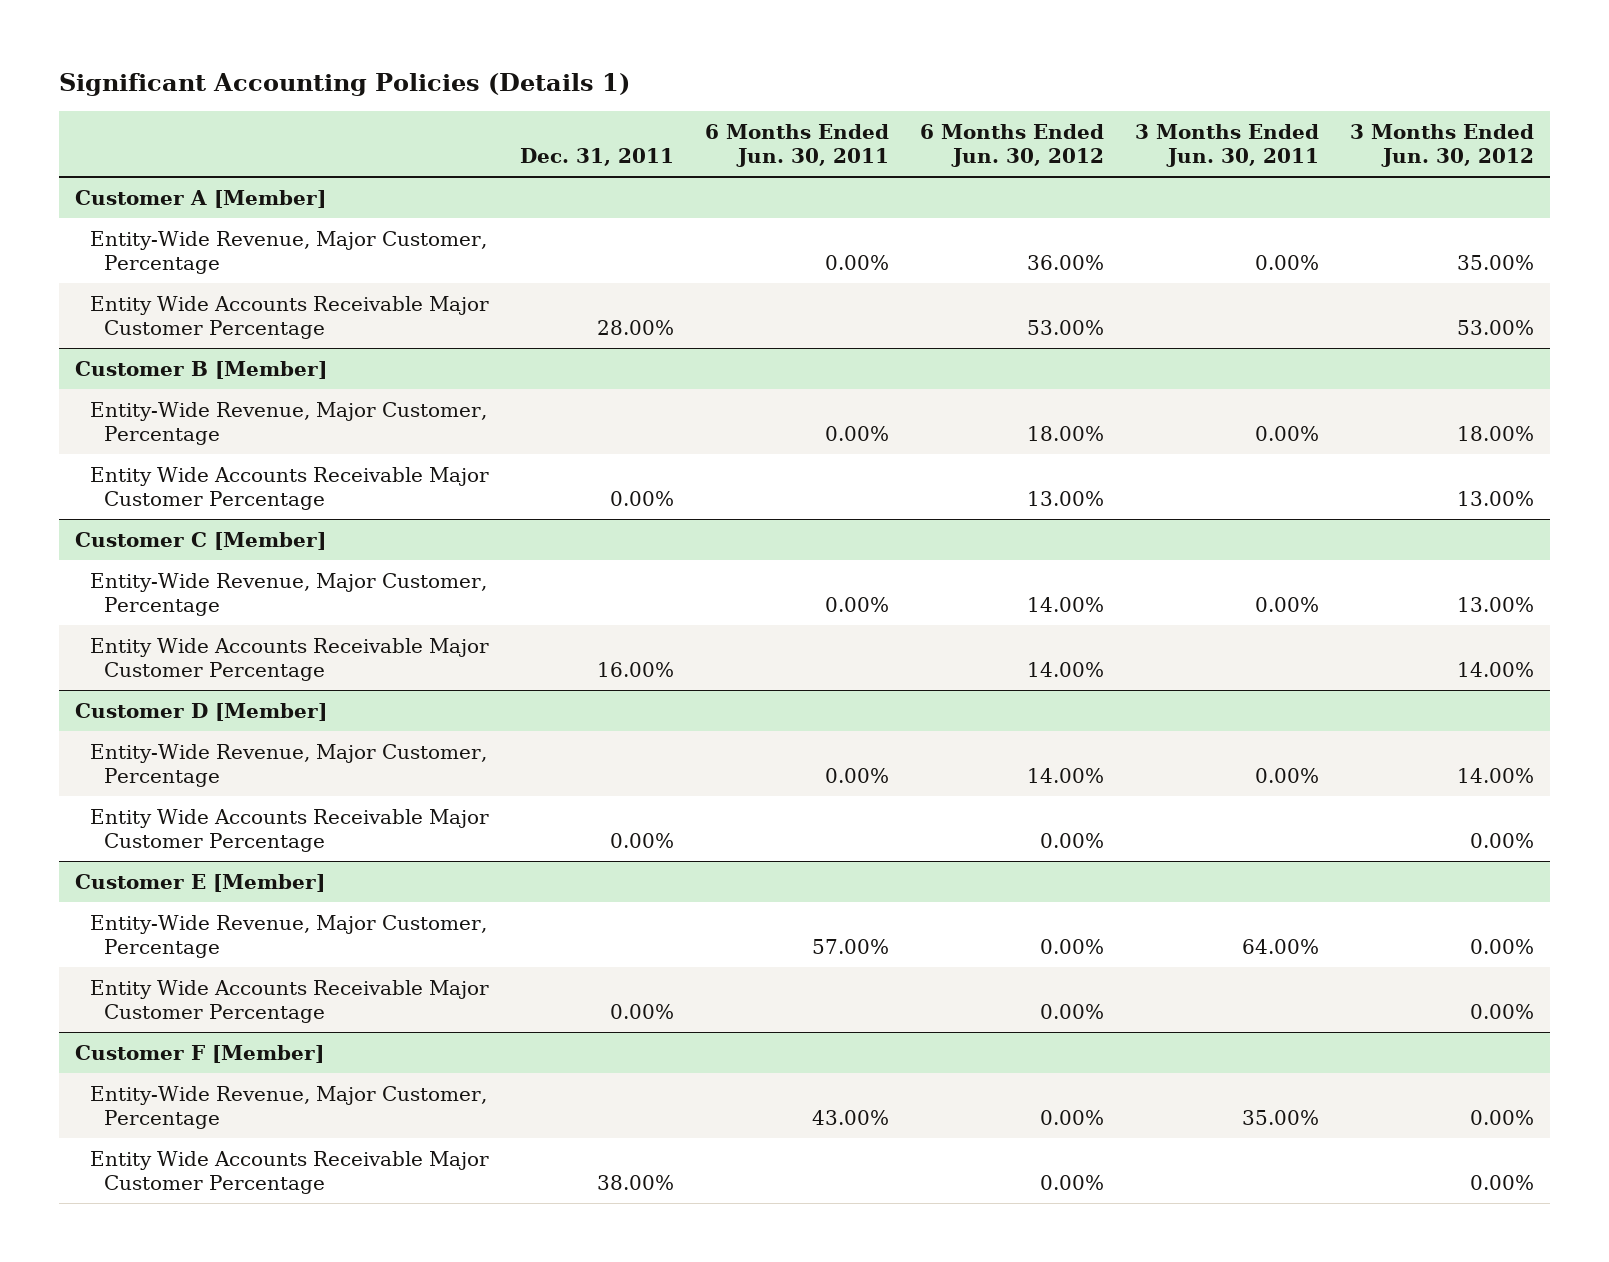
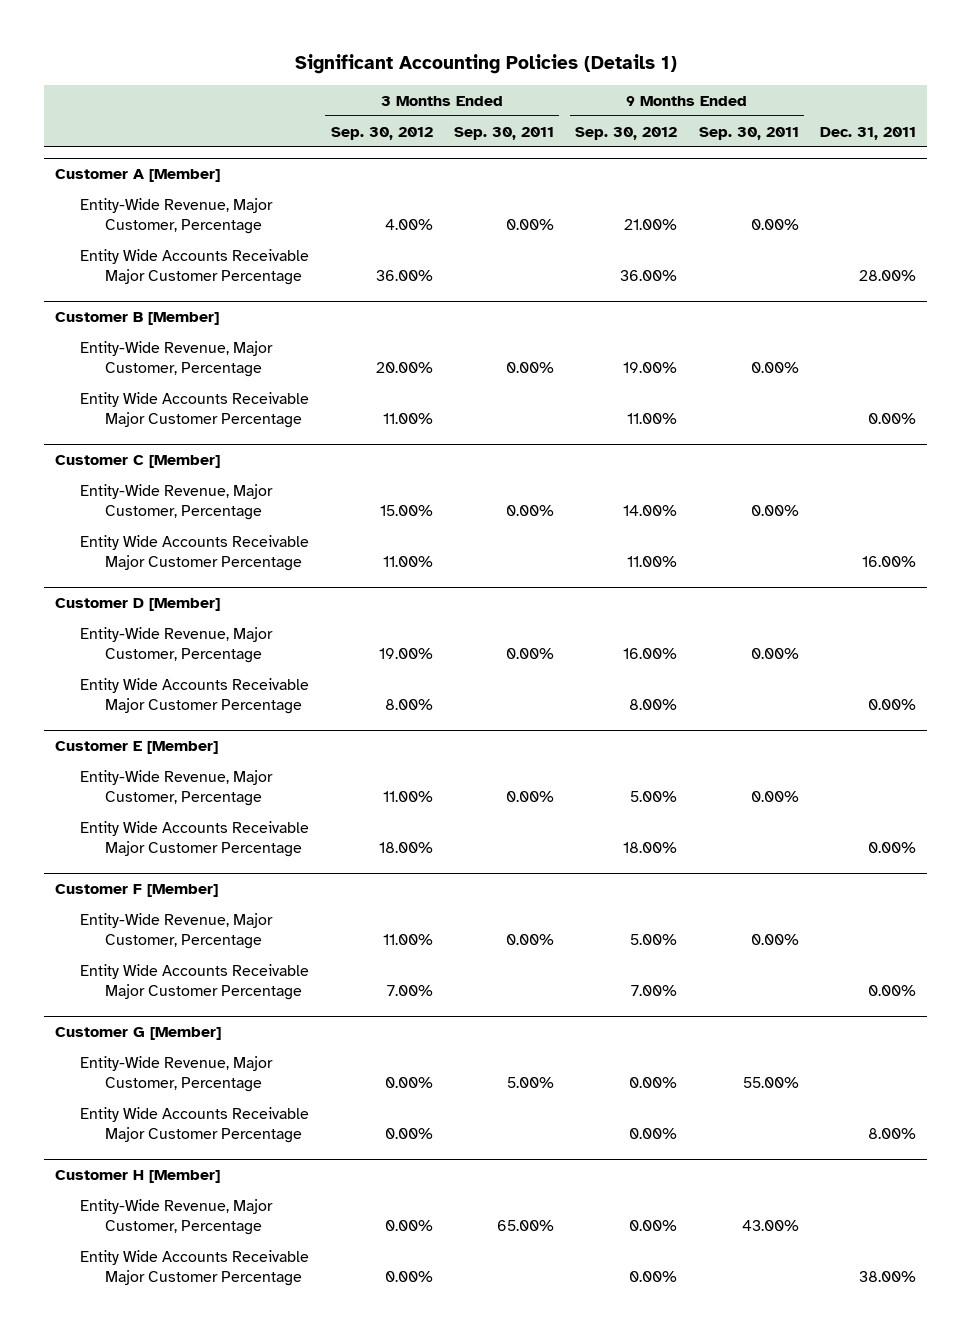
- | Dec. 31, 2011 | 6 Months Ended Jun. 30, 2011 | 6 Months Ended Jun. 30, 2012 | 3 Months Ended Jun. 30, 2011 | 3 Months Ended Jun. 30, 2012
+ | 3 Months Ended Sep. 30, 2012 | 3 Months Ended Sep. 30, 2011 | 9 Months Ended Sep. 30, 2012 | 9 Months Ended Sep. 30, 2011 | Dec. 31, 2011
@ Customer F [Member]
- Entity Wide Accounts Receivable Major Customer Percentage | 38.00% | | 0.00% | | 0.00%
+ Entity Wide Accounts Receivable Major Customer Percentage | 7.00% | | 7.00% | | 0.00%
+ Customer G [Member]
+ Entity-Wide Revenue, Major Customer, Percentage | 0.00% | 5.00% | 0.00% | 55.00% |
+ Entity Wide Accounts Receivable Major Customer Percentage | 0.00% | | 0.00% | | 8.00%
+ Customer H [Member]
+ Entity-Wide Revenue, Major Customer, Percentage | 0.00% | 65.00% | 0.00% | 43.00% |
+ Entity Wide Accounts Receivable Major Customer Percentage | 0.00% | | 0.00% | | 38.00%

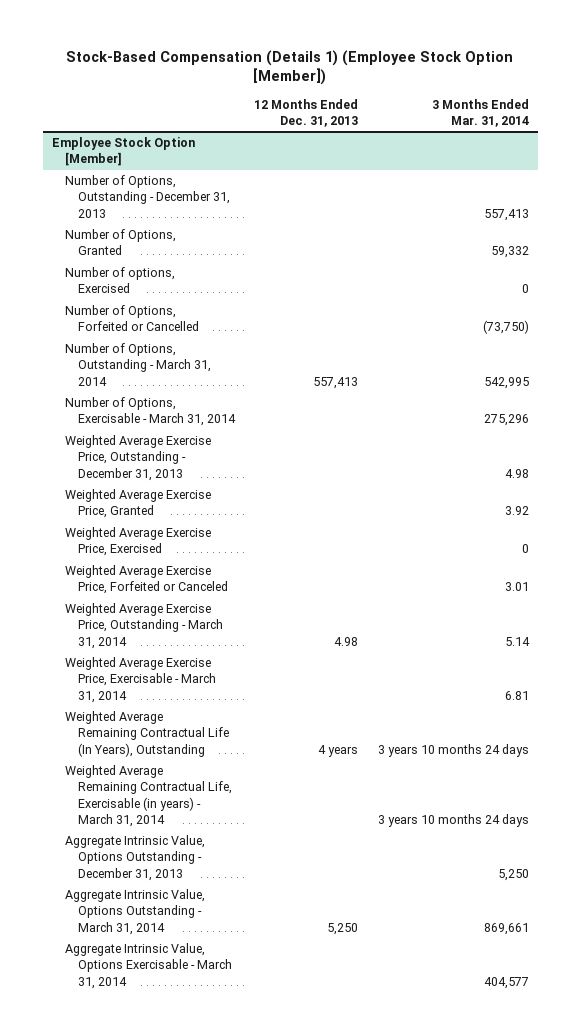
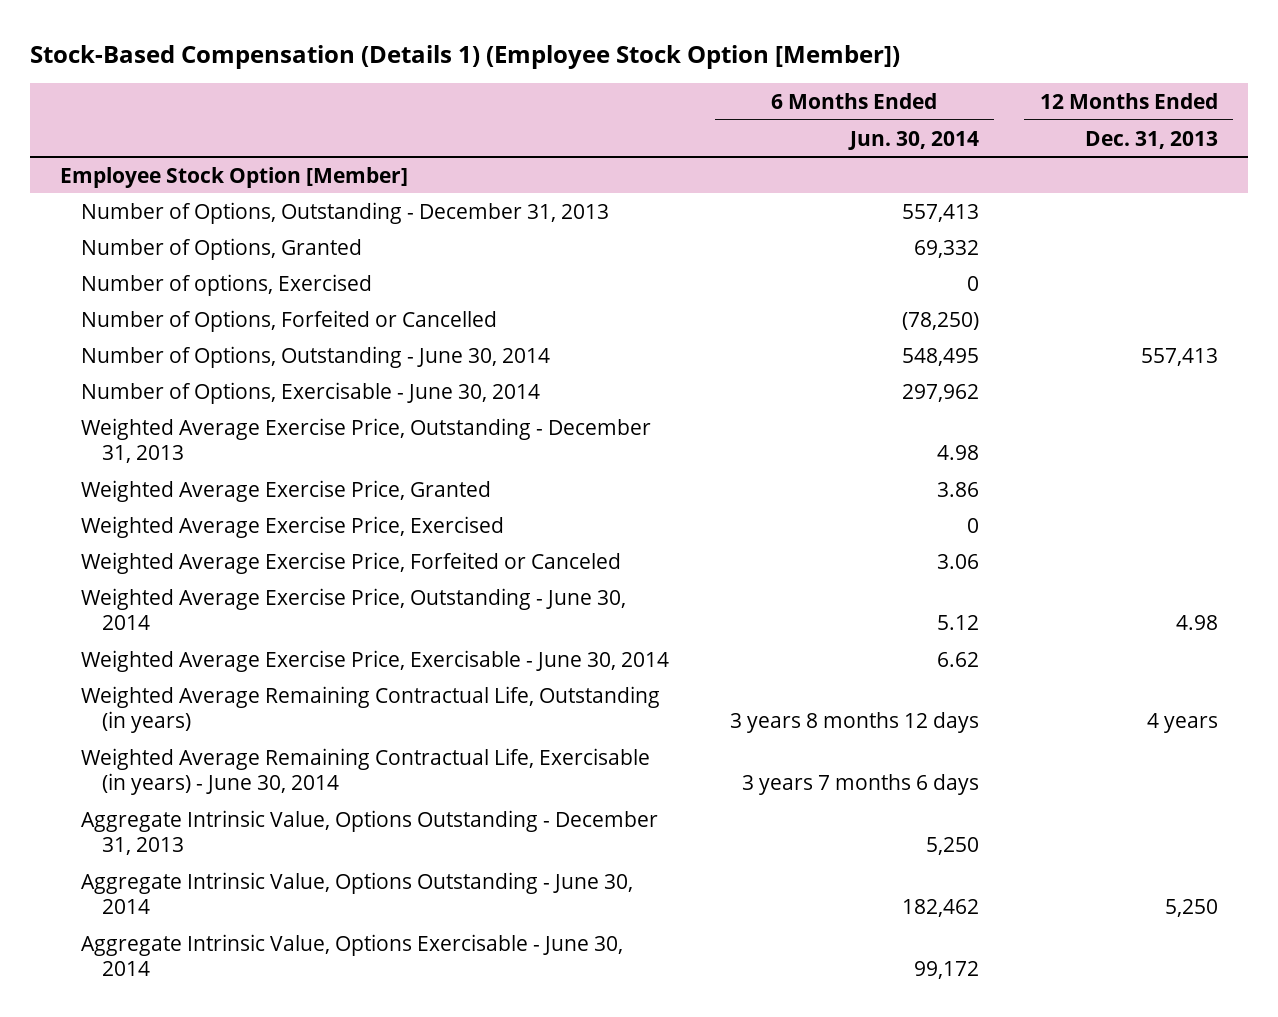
- | 12 Months Ended Dec. 31, 2013 | 3 Months Ended Mar. 31, 2014
+ | 6 Months Ended Jun. 30, 2014 | 12 Months Ended Dec. 31, 2013
@ Employee Stock Option [Member]
- Number of Options, Outstanding - March 31, 2014 | 557,413 | 542,995
- Number of Options, Exercisable - March 31, 2014 | | 275,296
+ Number of Options, Outstanding - June 30, 2014 | 548,495 | 557,413
+ Number of Options, Exercisable - June 30, 2014 | 297,962 |
- Weighted Average Exercise Price, Outstanding - March 31, 2014 | 4.98 | 5.14
- Weighted Average Exercise Price, Exercisable - March 31, 2014 | | 6.81
- Weighted Average Remaining Contractual Life (In Years), Outstanding | 4 years | 3 years 10 months 24 days
- Weighted Average Remaining Contractual Life, Exercisable (in years) - March 31, 2014 | | 3 years 10 months 24 days
+ Weighted Average Exercise Price, Outstanding - June 30, 2014 | 5.12 | 4.98
+ Weighted Average Exercise Price, Exercisable - June 30, 2014 | 6.62 |
+ Weighted Average Remaining Contractual Life, Outstanding (in years) | 3 years 8 months 12 days | 4 years
+ Weighted Average Remaining Contractual Life, Exercisable (in years) - June 30, 2014 | 3 years 7 months 6 days |
- Aggregate Intrinsic Value, Options Outstanding - March 31, 2014 | 5,250 | 869,661
- Aggregate Intrinsic Value, Options Exercisable - March 31, 2014 | | 404,577
+ Aggregate Intrinsic Value, Options Outstanding - June 30, 2014 | 182,462 | 5,250
+ Aggregate Intrinsic Value, Options Exercisable - June 30, 2014 | 99,172 |

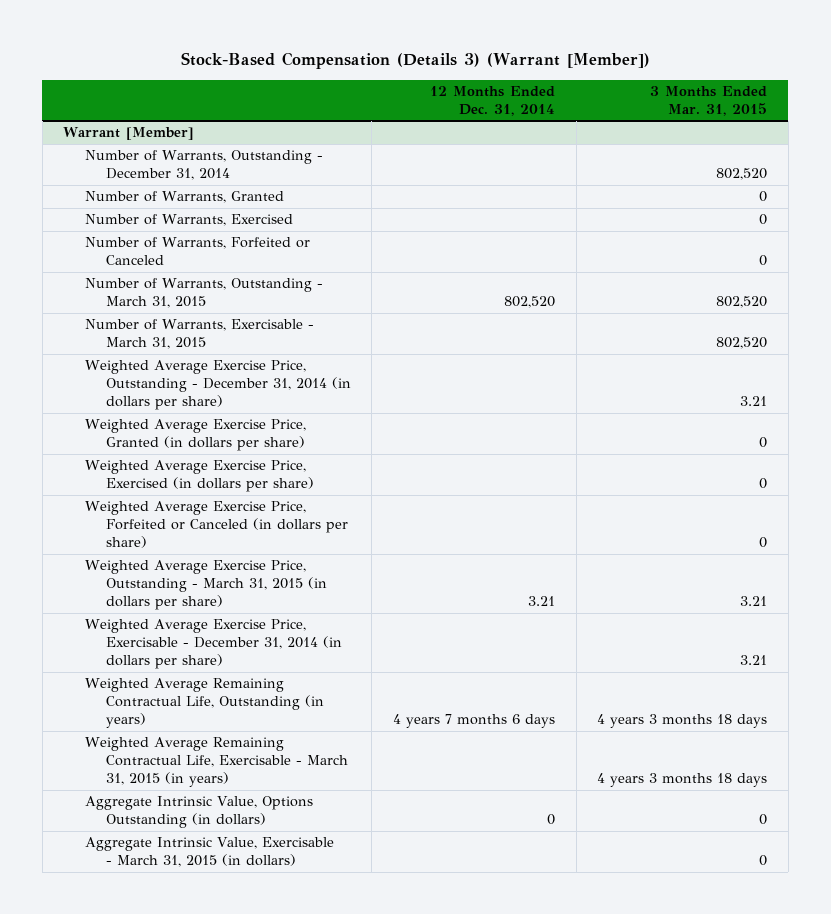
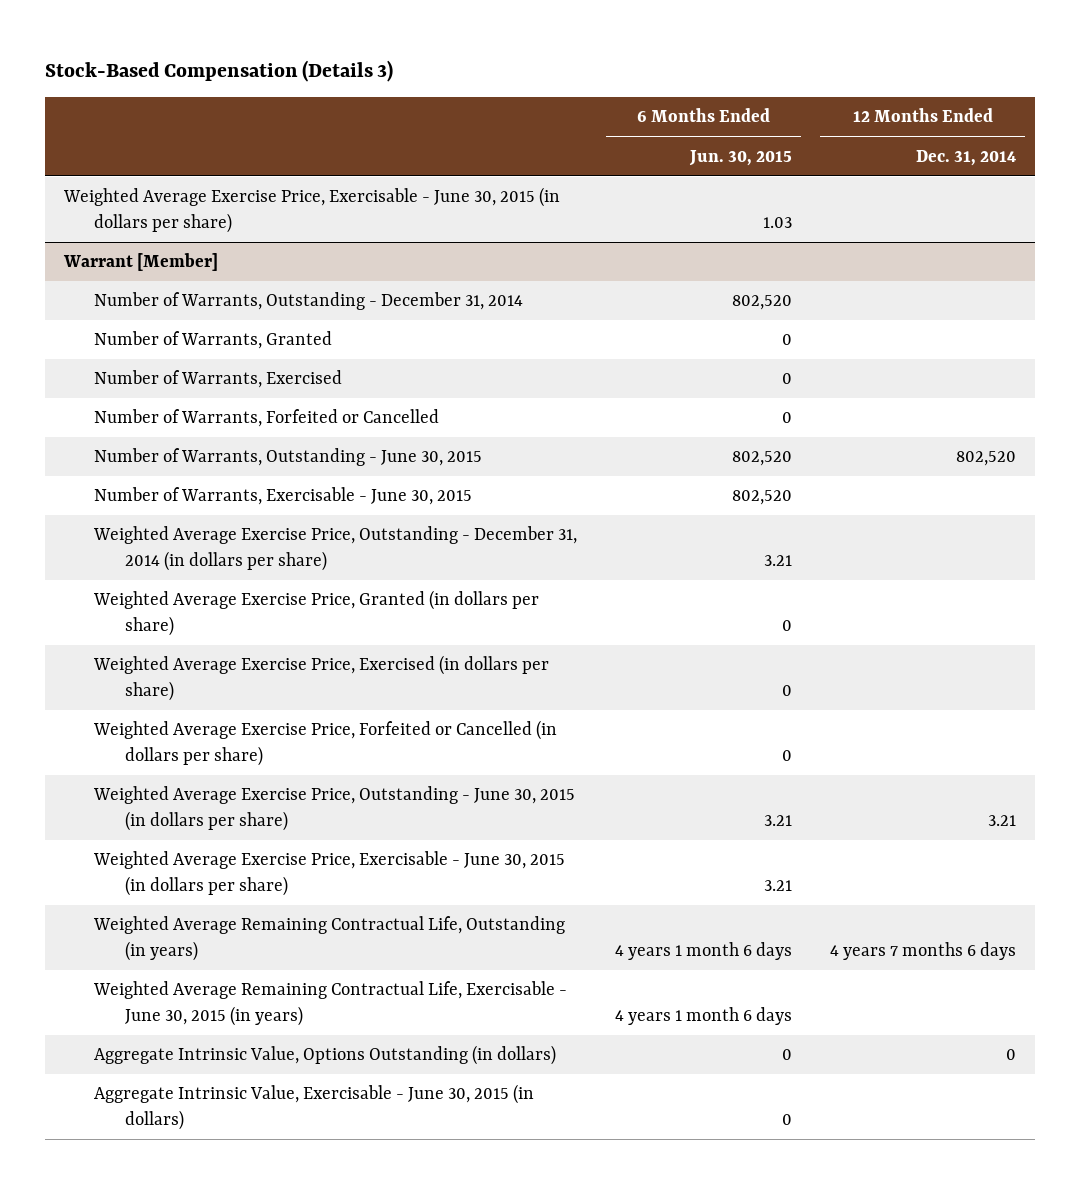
- Stock-Based Compensation (Details 3) (Warrant [Member])
+ Stock-Based Compensation (Details 3)
- | 12 Months Ended Dec. 31, 2014 | 3 Months Ended Mar. 31, 2015
+ | 6 Months Ended Jun. 30, 2015 | 12 Months Ended Dec. 31, 2014
+ Weighted Average Exercise Price, Exercisable - June 30, 2015 (in dollars per share) | 1.03 |
@ Warrant [Member]
- Number of Warrants, Forfeited or Canceled | | 0
- Number of Warrants, Outstanding - March 31, 2015 | 802,520 | 802,520
- Number of Warrants, Exercisable - March 31, 2015 | | 802,520
+ Number of Warrants, Forfeited or Cancelled | 0 |
+ Number of Warrants, Outstanding - June 30, 2015 | 802,520 | 802,520
+ Number of Warrants, Exercisable - June 30, 2015 | 802,520 |
- Weighted Average Exercise Price, Forfeited or Canceled (in dollars per share) | | 0
- Weighted Average Exercise Price, Outstanding - March 31, 2015 (in dollars per share) | 3.21 | 3.21
- Weighted Average Exercise Price, Exercisable - December 31, 2014 (in dollars per share) | | 3.21
+ Weighted Average Exercise Price, Forfeited or Cancelled (in dollars per share) | 0 |
+ Weighted Average Exercise Price, Outstanding - June 30, 2015 (in dollars per share) | 3.21 | 3.21
+ Weighted Average Exercise Price, Exercisable - June 30, 2015 (in dollars per share) | 3.21 |
- Weighted Average Remaining Contractual Life, Exercisable - March 31, 2015 (in years) | | 4 years 3 months 18 days
+ Weighted Average Remaining Contractual Life, Exercisable - June 30, 2015 (in years) | 4 years 1 month 6 days |
- Aggregate Intrinsic Value, Exercisable - March 31, 2015 (in dollars) | | 0
+ Aggregate Intrinsic Value, Exercisable - June 30, 2015 (in dollars) | 0 |

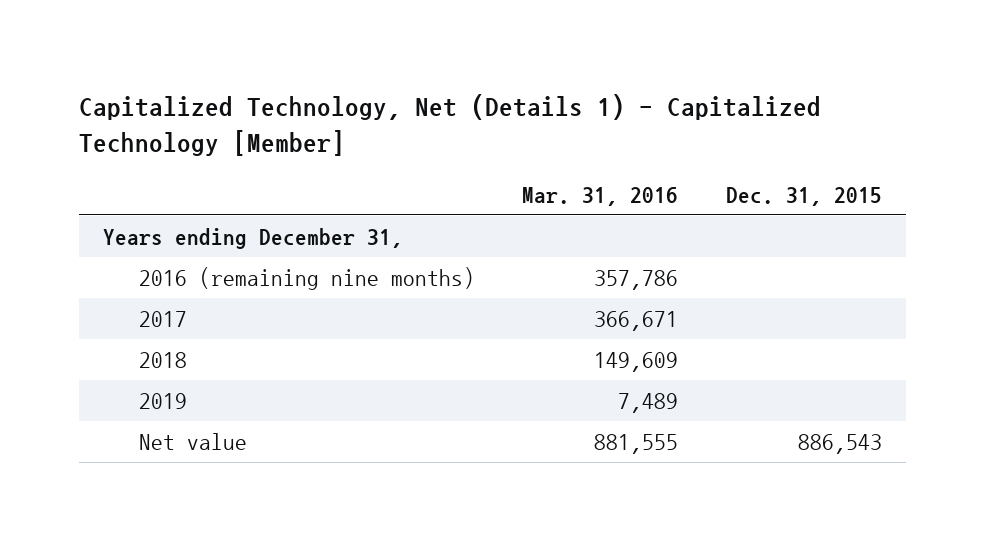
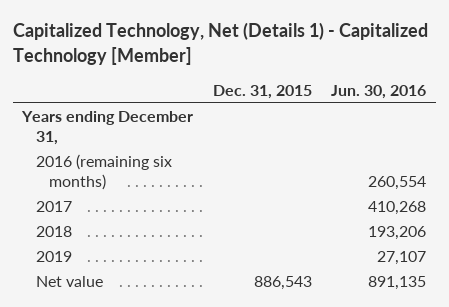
- | Mar. 31, 2016 | Dec. 31, 2015
+ | Dec. 31, 2015 | Jun. 30, 2016
- 2016 (remaining nine months) | 357,786 |
+ 2016 (remaining six months) | | 260,554

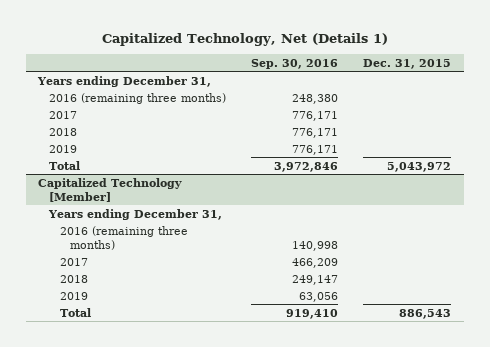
- Capitalized Technology, Net (Details 1) - Capitalized Technology [Member]
+ Capitalized Technology, Net (Details 1)
- | Dec. 31, 2015 | Jun. 30, 2016
+ | Sep. 30, 2016 | Dec. 31, 2015
- 2016 (remaining six months) | | 260,554
+ 2016 (remaining three months) | 248,380 |
- Net value | 886,543 | 891,135
+ Total | 3,972,846 | 5,043,972
+ Capitalized Technology [Member]
+ Years ending December 31,
+ 2016 (remaining three months) | 140,998 |
+ 2017 | 466,209 |
+ 2018 | 249,147 |
+ 2019 | 63,056 |
+ Total | 919,410 | 886,543

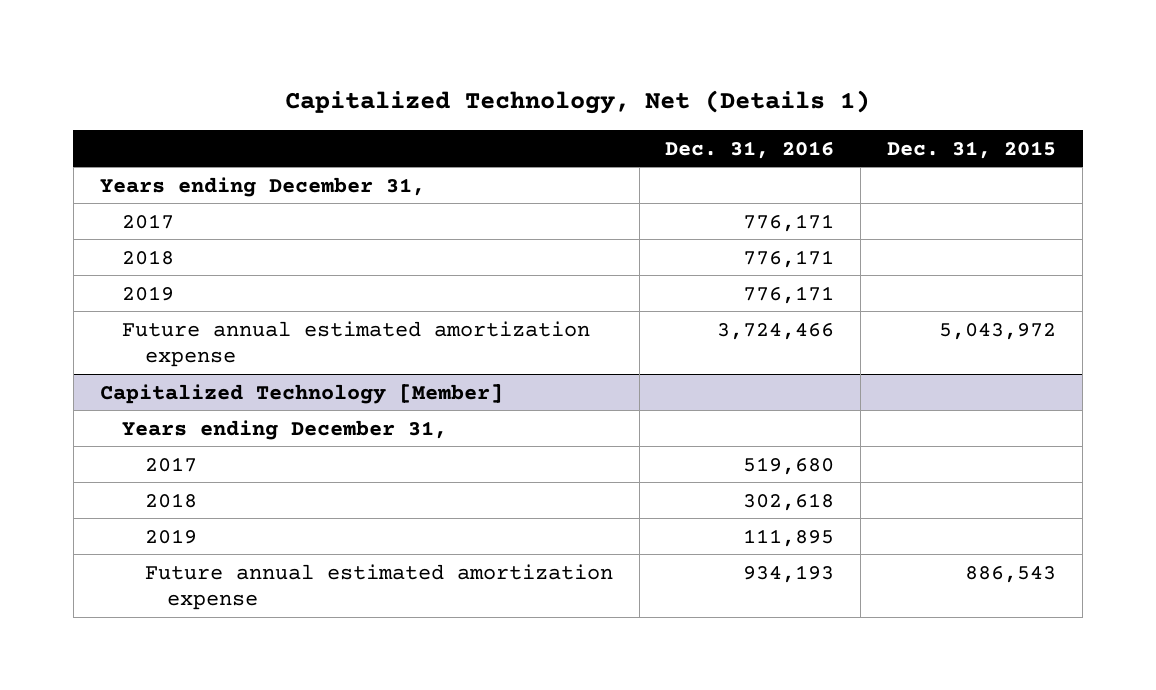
- | Sep. 30, 2016 | Dec. 31, 2015
+ | Dec. 31, 2016 | Dec. 31, 2015
- 2016 (remaining three months) | 248,380 |
- Total | 3,972,846 | 5,043,972
+ Future annual estimated amortization expense | 3,724,466 | 5,043,972
@ Capitalized Technology [Member]
- 2016 (remaining three months) | 140,998 |
- Total | 919,410 | 886,543
+ Future annual estimated amortization expense | 934,193 | 886,543

